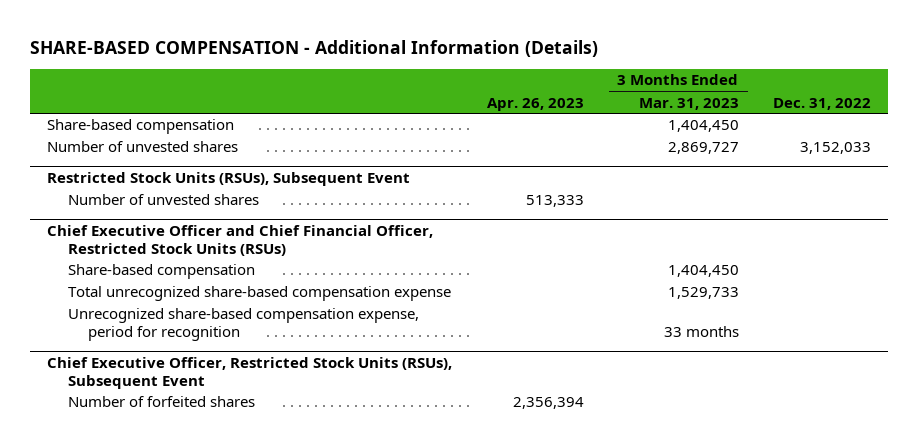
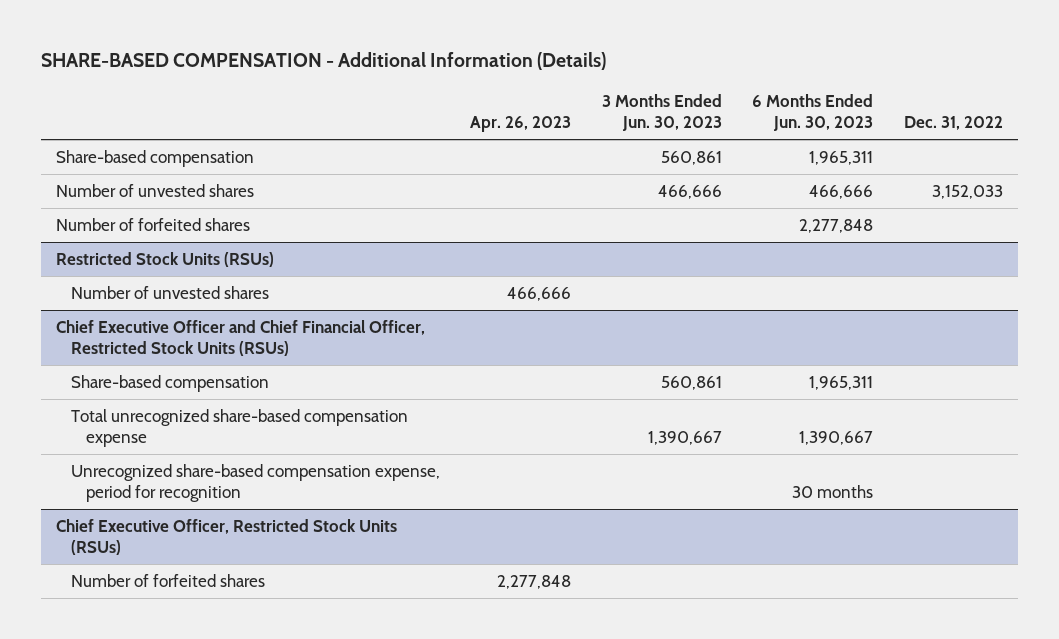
- | Apr. 26, 2023 | 3 Months Ended Mar. 31, 2023 | Dec. 31, 2022
+ | Apr. 26, 2023 | 3 Months Ended Jun. 30, 2023 | 6 Months Ended Jun. 30, 2023 | Dec. 31, 2022
- Restricted Stock Units (RSUs), Subsequent Event
- Number of unvested shares | 513,333 | |
+ Number of forfeited shares | | | 2,277,848 |
+ Restricted Stock Units (RSUs)
+ Number of unvested shares | 466,666 | | |
- Chief Executive Officer, Restricted Stock Units (RSUs), Subsequent Event
- Number of forfeited shares | 2,356,394 | |
+ Chief Executive Officer, Restricted Stock Units (RSUs)
+ Number of forfeited shares | 2,277,848 | | |

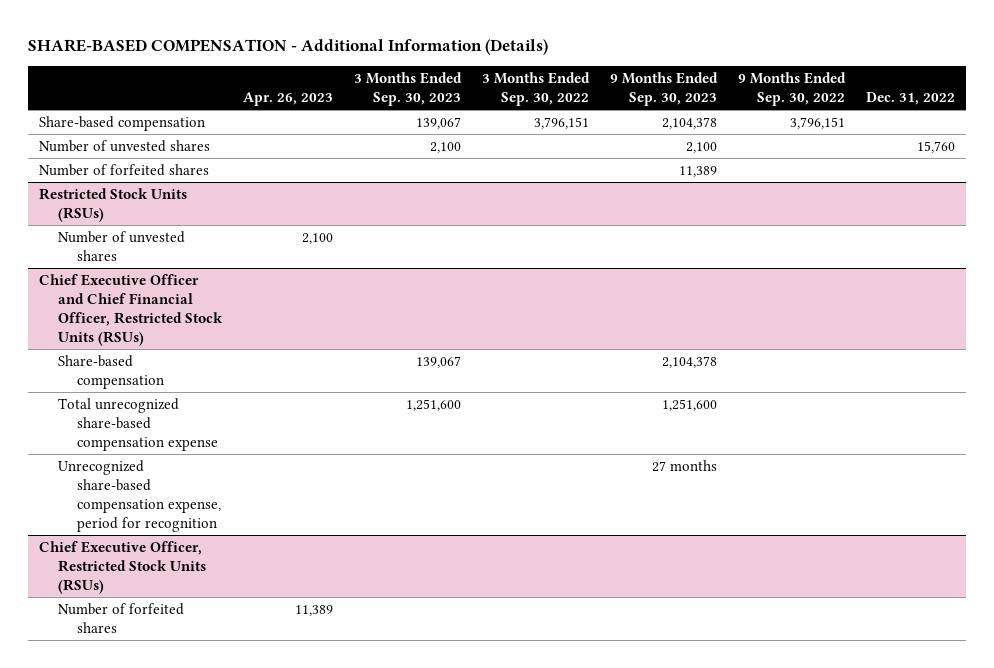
- | Apr. 26, 2023 | 3 Months Ended Jun. 30, 2023 | 6 Months Ended Jun. 30, 2023 | Dec. 31, 2022
+ | Apr. 26, 2023 | 3 Months Ended Sep. 30, 2023 | 3 Months Ended Sep. 30, 2022 | 9 Months Ended Sep. 30, 2023 | 9 Months Ended Sep. 30, 2022 | Dec. 31, 2022
- Number of unvested shares | | 466,666 | 466,666 | 3,152,033
+ Number of unvested shares | | 2,100 | | 2,100 | | 15,760
@ Restricted Stock Units (RSUs)
- Number of unvested shares | 466,666 | | |
+ Number of unvested shares | 2,100 | | | | |
@ Chief Executive Officer, Restricted Stock Units (RSUs)
- Number of forfeited shares | 2,277,848 | | |
+ Number of forfeited shares | 11,389 | | | | |

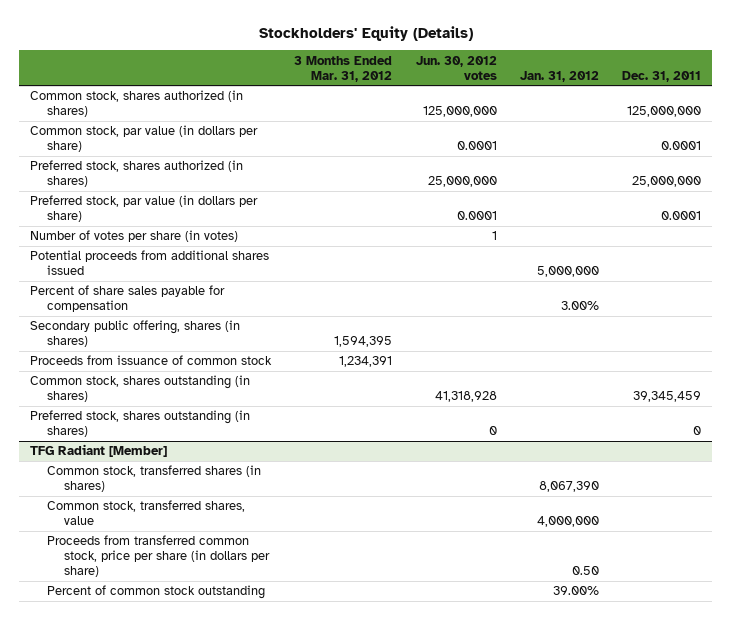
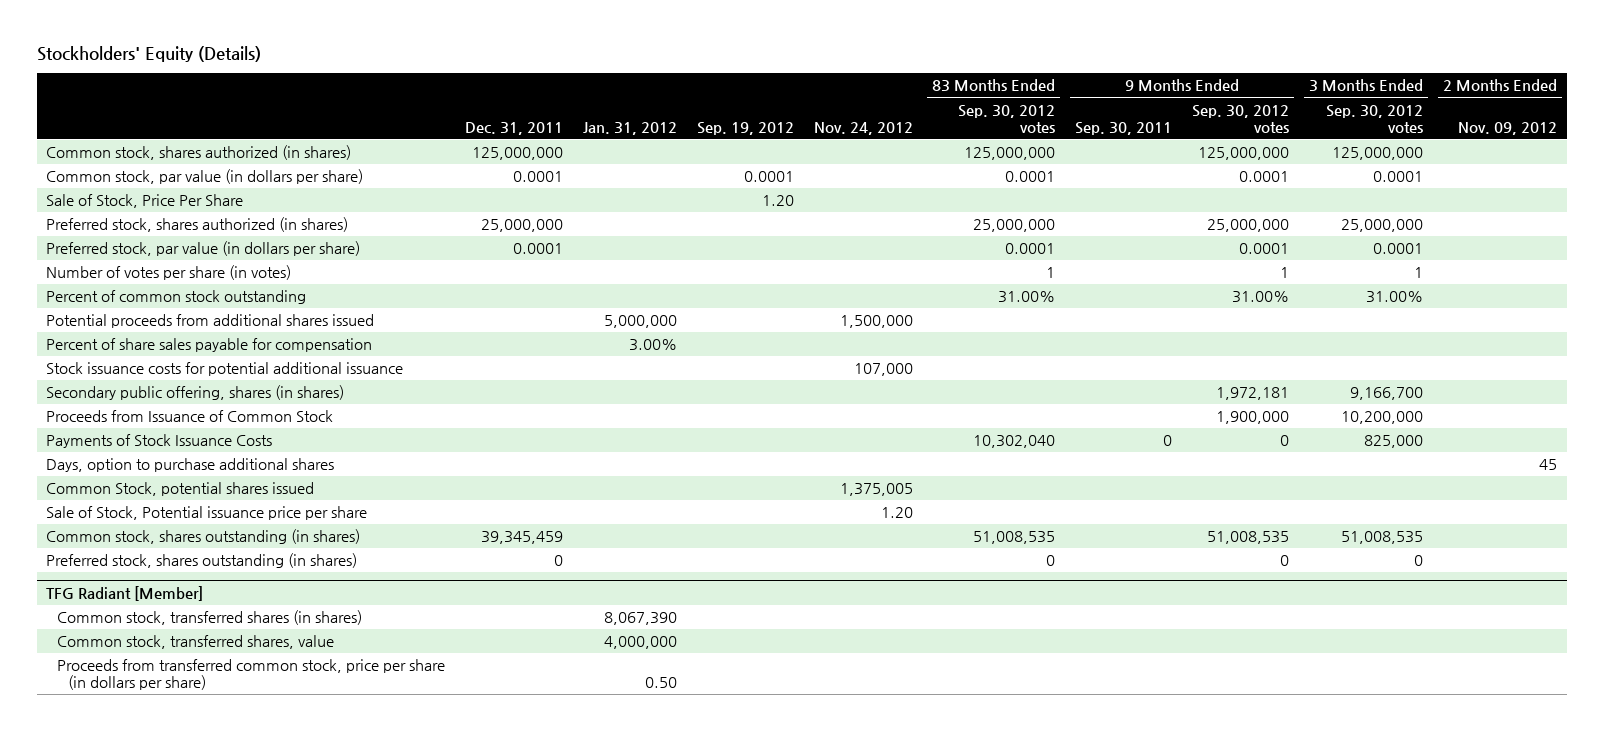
- | 3 Months Ended Mar. 31, 2012 | Jun. 30, 2012 votes | Jan. 31, 2012 | Dec. 31, 2011
+ | Dec. 31, 2011 | Jan. 31, 2012 | Sep. 19, 2012 | Nov. 24, 2012 | 83 Months Ended Sep. 30, 2012 votes | 9 Months Ended Sep. 30, 2011 | 9 Months Ended Sep. 30, 2012 votes | 3 Months Ended Sep. 30, 2012 votes | 2 Months Ended Nov. 09, 2012
+ Sale of Stock, Price Per Share | | | 1.20 | | | | | |
+ Percent of common stock outstanding | | | | | 31.00% | | 31.00% | 31.00% |
+ Stock issuance costs for potential additional issuance | | | | 107,000 | | | | |
- Proceeds from issuance of common stock | 1,234,391 | | |
+ Proceeds from Issuance of Common Stock | | | | | | | 1,900,000 | 10,200,000 |
+ Payments of Stock Issuance Costs | | | | | 10,302,040 | 0 | 0 | 825,000 |
+ Days, option to purchase additional shares | | | | | | | | | 45
+ Common Stock, potential shares issued | | | | 1,375,005 | | | | |
+ Sale of Stock, Potential issuance price per share | | | | 1.20 | | | | |
@ TFG Radiant [Member]
- Percent of common stock outstanding | | | 39.00% |

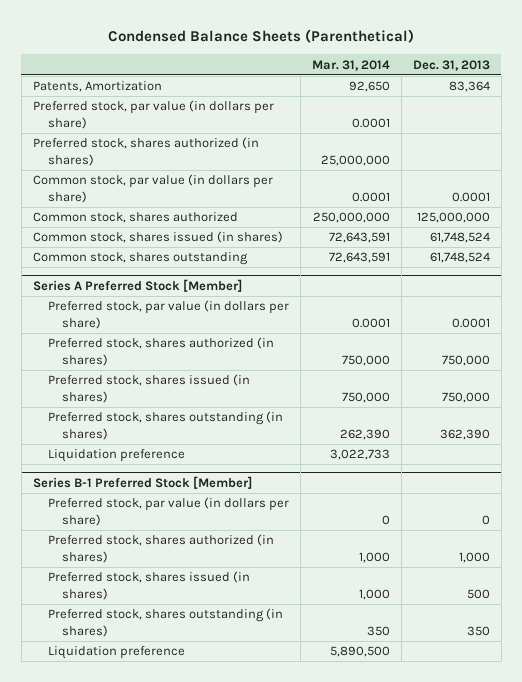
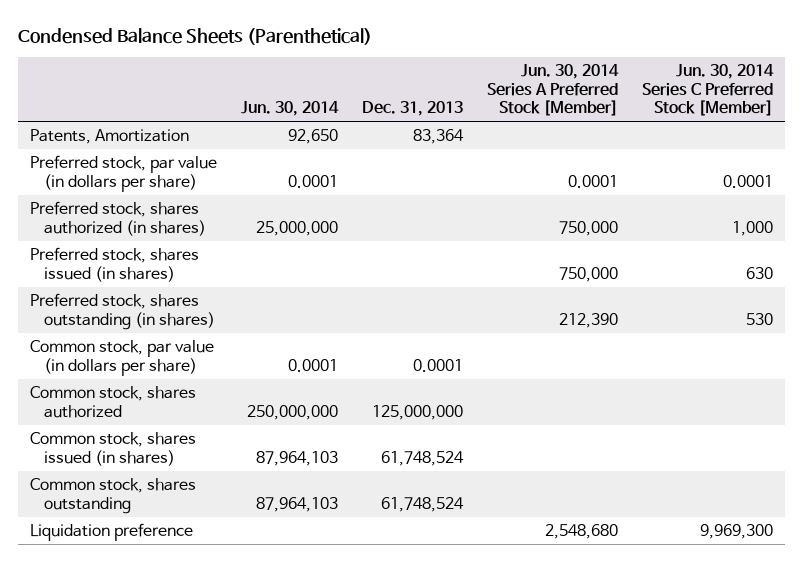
- | Mar. 31, 2014 | Dec. 31, 2013
+ | Jun. 30, 2014 | Dec. 31, 2013 | Jun. 30, 2014 Series A Preferred Stock [Member] | Jun. 30, 2014 Series C Preferred Stock [Member]
+ Preferred stock, shares issued (in shares) | | | 750,000 | 630
+ Preferred stock, shares outstanding (in shares) | | | 212,390 | 530
- Series A Preferred Stock [Member]
- Preferred stock, par value (in dollars per share) | 0.0001 | 0.0001
- Preferred stock, shares authorized (in shares) | 750,000 | 750,000
- Preferred stock, shares issued (in shares) | 750,000 | 750,000
- Preferred stock, shares outstanding (in shares) | 262,390 | 362,390
- Liquidation preference | 3,022,733 |
- Series B-1 Preferred Stock [Member]
- Preferred stock, par value (in dollars per share) | 0 | 0
- Preferred stock, shares authorized (in shares) | 1,000 | 1,000
- Preferred stock, shares issued (in shares) | 1,000 | 500
- Preferred stock, shares outstanding (in shares) | 350 | 350
- Liquidation preference | 5,890,500 |
+ Liquidation preference | | | 2,548,680 | 9,969,300

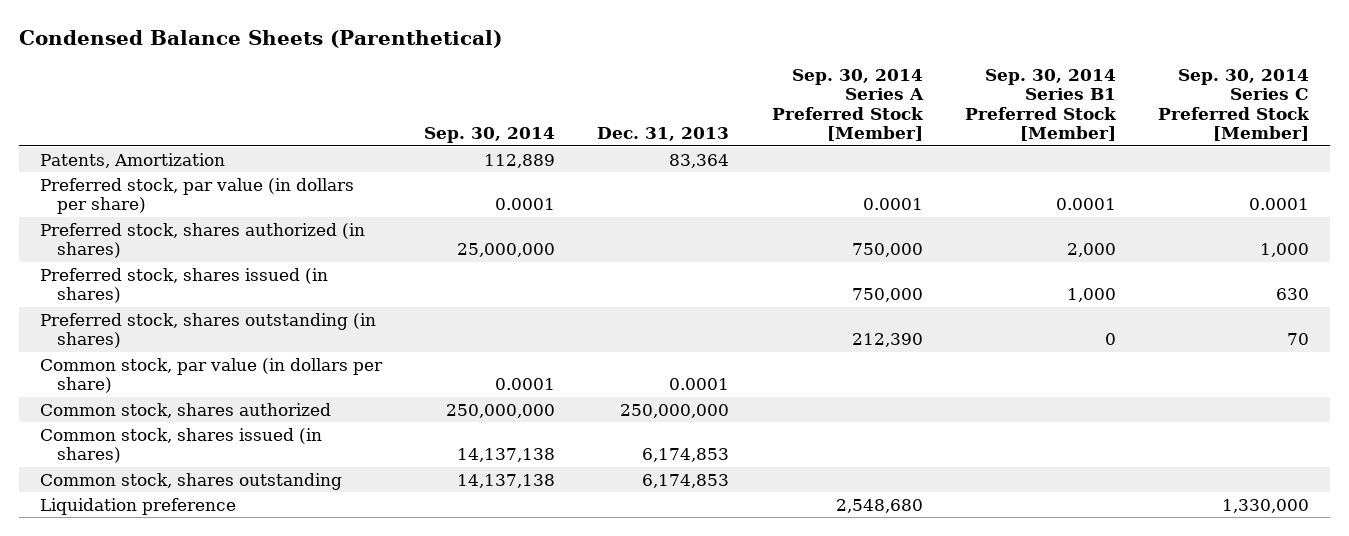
- | Jun. 30, 2014 | Dec. 31, 2013 | Jun. 30, 2014 Series A Preferred Stock [Member] | Jun. 30, 2014 Series C Preferred Stock [Member]
+ | Sep. 30, 2014 | Dec. 31, 2013 | Sep. 30, 2014 Series A Preferred Stock [Member] | Sep. 30, 2014 Series B1 Preferred Stock [Member] | Sep. 30, 2014 Series C Preferred Stock [Member]
- Common stock, shares authorized | 250,000,000 | 125,000,000 | |
- Common stock, shares issued (in shares) | 87,964,103 | 61,748,524 | |
- Common stock, shares outstanding | 87,964,103 | 61,748,524 | |
+ Common stock, shares authorized | 250,000,000 | 250,000,000 | | |
+ Common stock, shares issued (in shares) | 14,137,138 | 6,174,853 | | |
+ Common stock, shares outstanding | 14,137,138 | 6,174,853 | | |

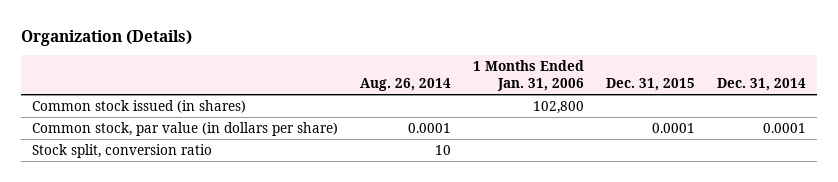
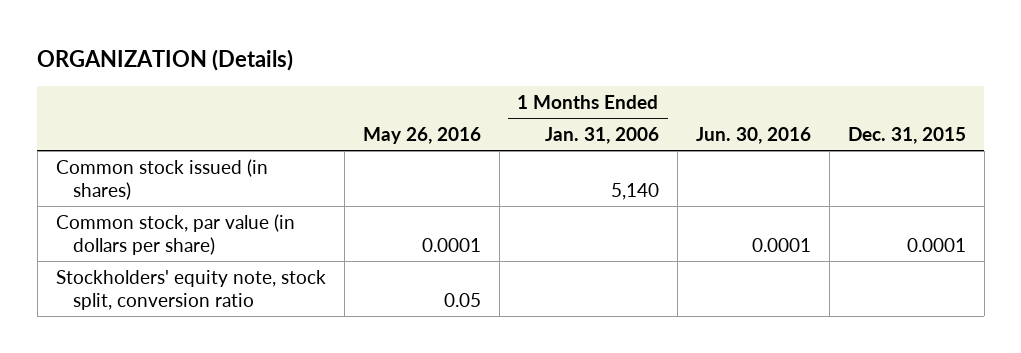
- Organization (Details)
+ ORGANIZATION (Details)
- | Aug. 26, 2014 | 1 Months Ended Jan. 31, 2006 | Dec. 31, 2015 | Dec. 31, 2014
+ | May 26, 2016 | 1 Months Ended Jan. 31, 2006 | Jun. 30, 2016 | Dec. 31, 2015
- Common stock issued (in shares) | | 102,800 | |
+ Common stock issued (in shares) | | 5,140 | |
- Stock split, conversion ratio | 10 | | |
+ Stockholders' equity note, stock split, conversion ratio | 0.05 | | |

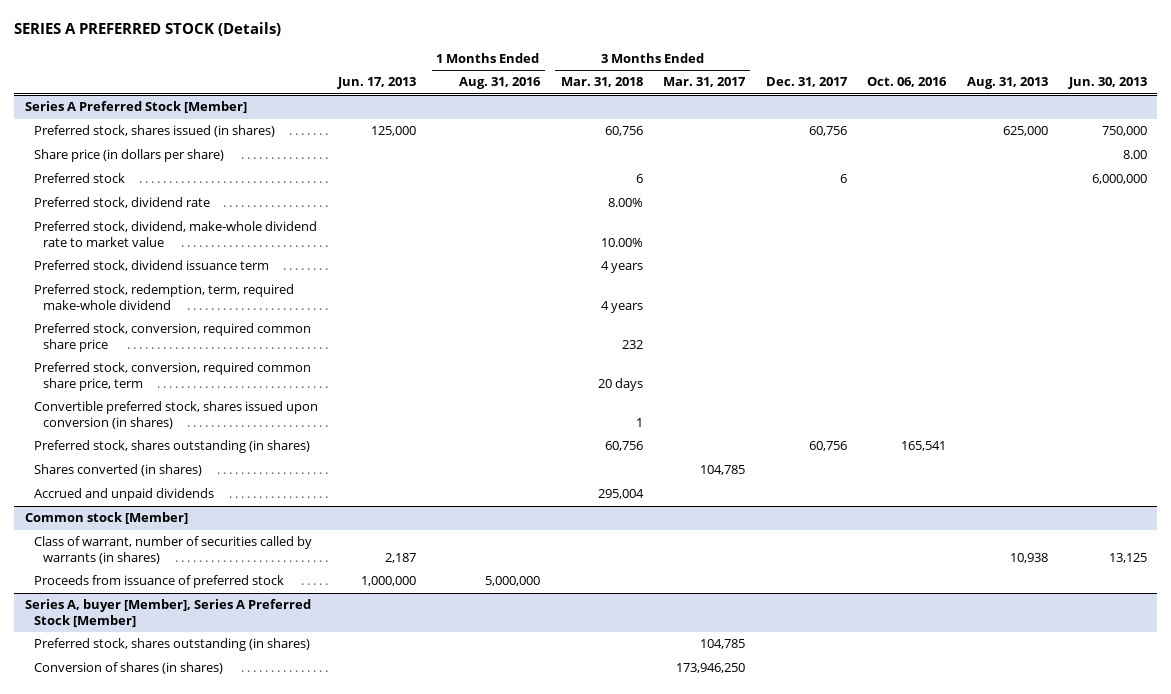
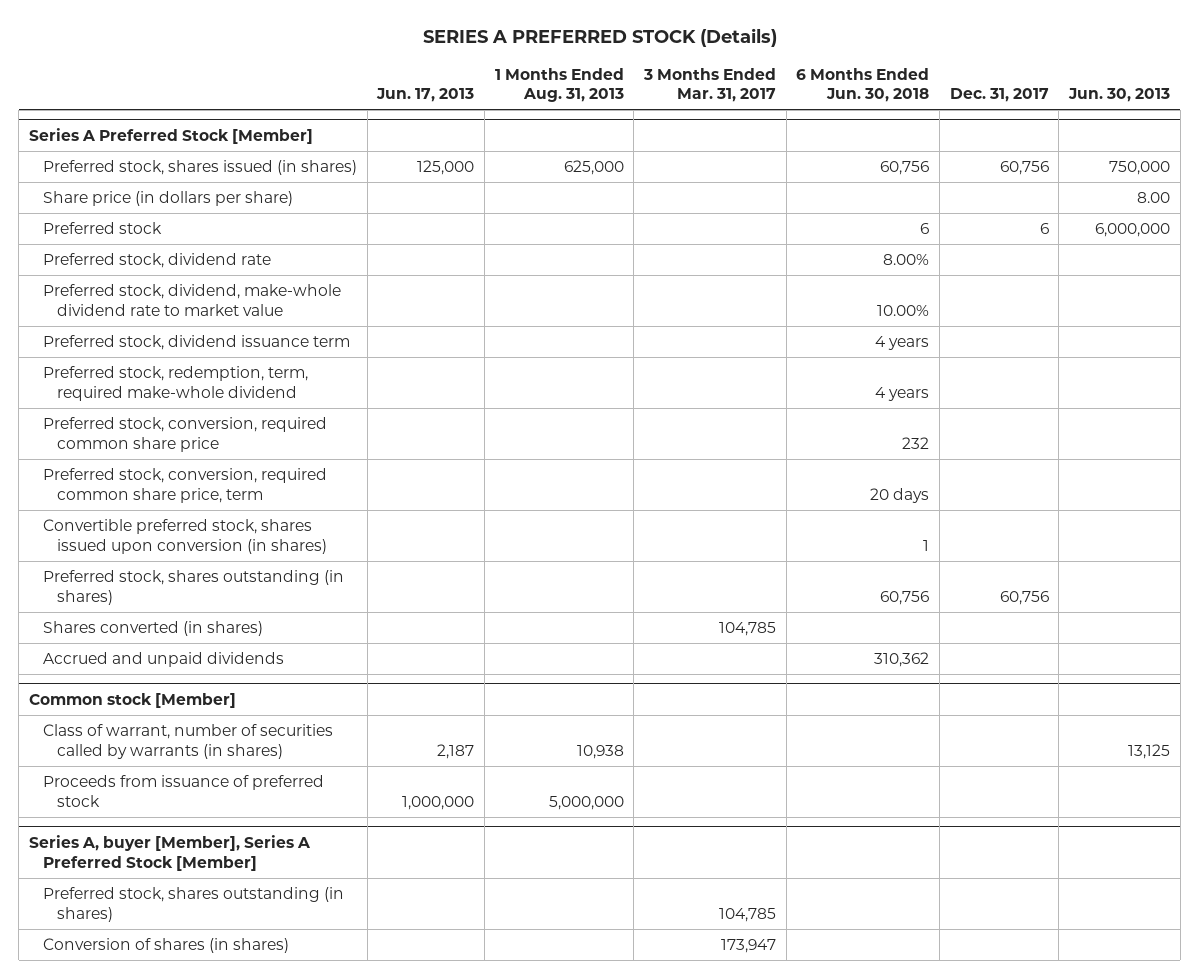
- | Jun. 17, 2013 | 1 Months Ended Aug. 31, 2016 | 3 Months Ended Mar. 31, 2018 | 3 Months Ended Mar. 31, 2017 | Dec. 31, 2017 | Oct. 06, 2016 | Aug. 31, 2013 | Jun. 30, 2013
+ | Jun. 17, 2013 | 1 Months Ended Aug. 31, 2013 | 3 Months Ended Mar. 31, 2017 | 6 Months Ended Jun. 30, 2018 | Dec. 31, 2017 | Jun. 30, 2013
@ Series A, buyer [Member], Series A Preferred Stock [Member]
- Conversion of shares (in shares) | | | | 173,946,250 | | | |
+ Conversion of shares (in shares) | | | 173,947 | | |

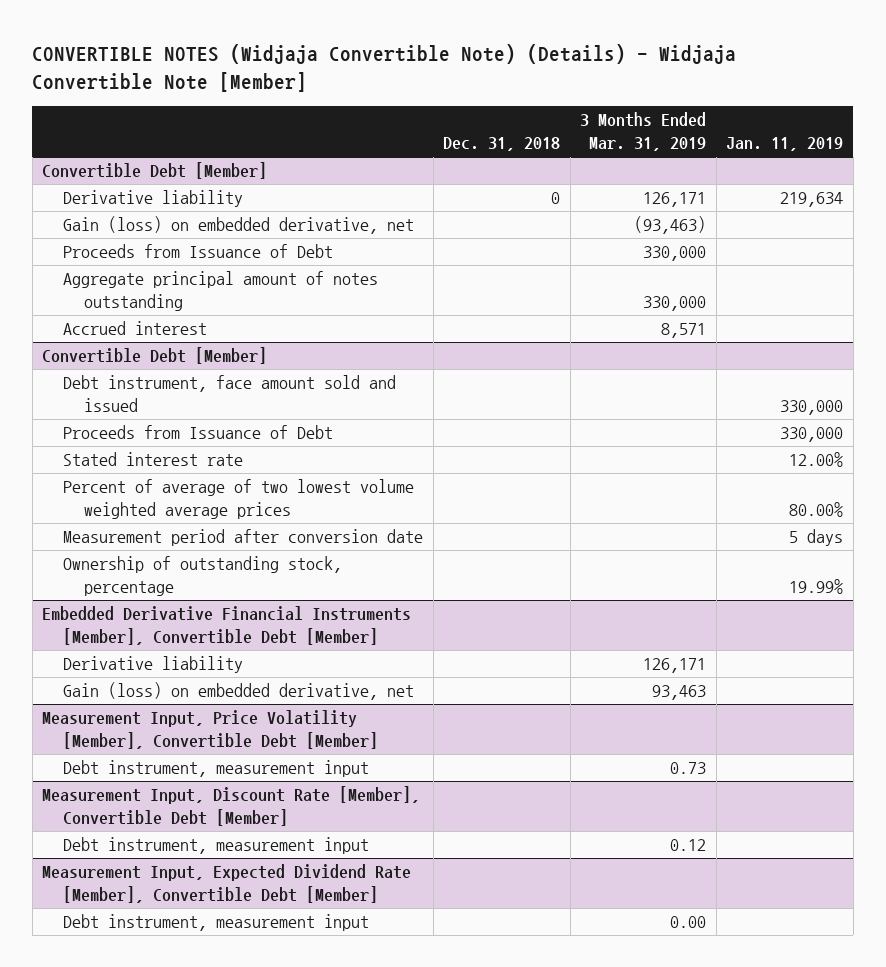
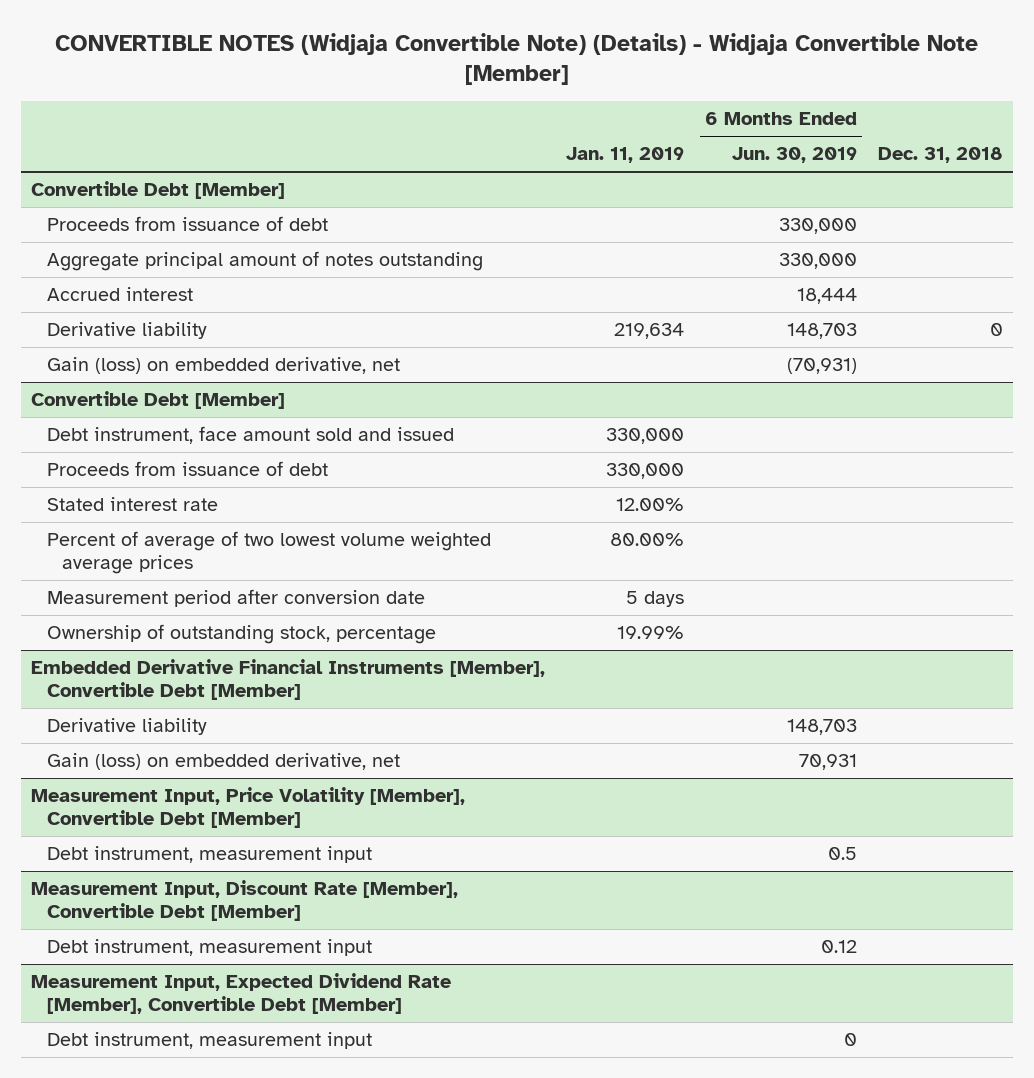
- | Dec. 31, 2018 | 3 Months Ended Mar. 31, 2019 | Jan. 11, 2019
+ | Jan. 11, 2019 | 6 Months Ended Jun. 30, 2019 | Dec. 31, 2018
@ Convertible Debt [Member]
- Proceeds from Issuance of Debt | | 330,000 |
+ Proceeds from issuance of debt | | 330,000 |
moved down: Derivative liability | 219,634 | 148,703 | 0
moved down: Gain (loss) on embedded derivative, net | | (70,931) |
- Proceeds from Issuance of Debt | | | 330,000
+ Proceeds from issuance of debt | 330,000 | |

